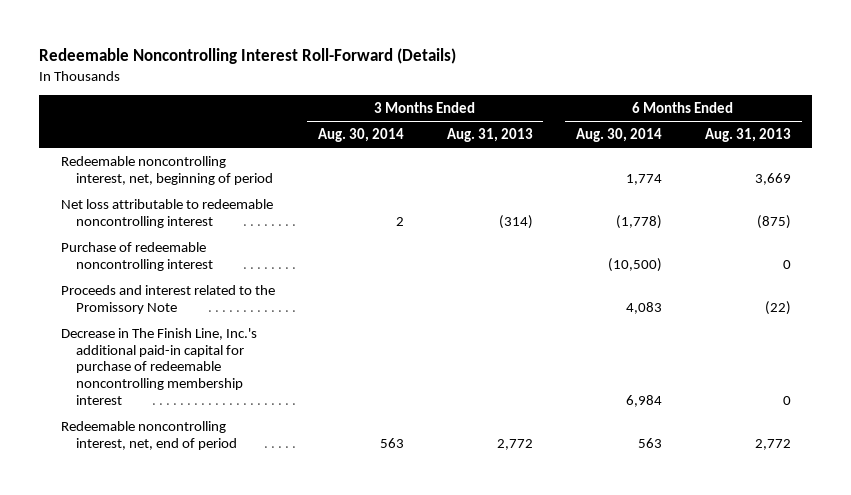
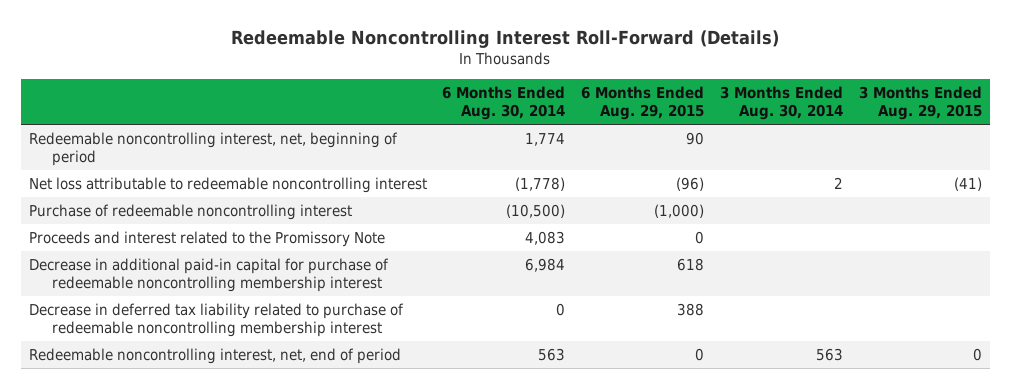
- | 3 Months Ended Aug. 30, 2014 | 3 Months Ended Aug. 31, 2013 | 6 Months Ended Aug. 30, 2014 | 6 Months Ended Aug. 31, 2013
+ | 6 Months Ended Aug. 30, 2014 | 6 Months Ended Aug. 29, 2015 | 3 Months Ended Aug. 30, 2014 | 3 Months Ended Aug. 29, 2015
- Decrease in The Finish Line, Inc.'s additional paid-in capital for purchase of redeemable noncontrolling membership interest | | | 6,984 | 0
+ Decrease in additional paid-in capital for purchase of redeemable noncontrolling membership interest | 6,984 | 618 | |
+ Decrease in deferred tax liability related to purchase of redeemable noncontrolling membership interest | 0 | 388 | |

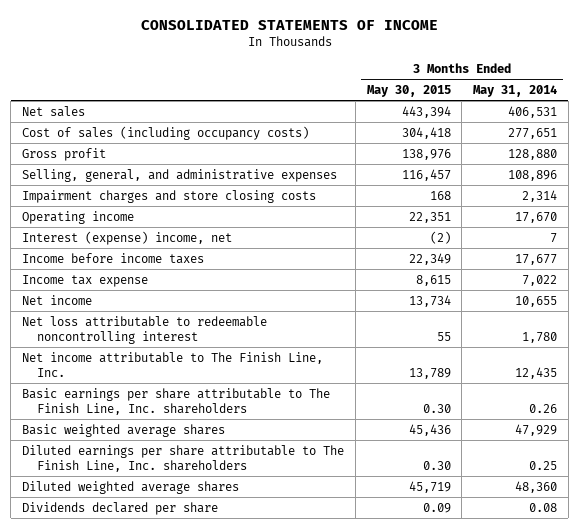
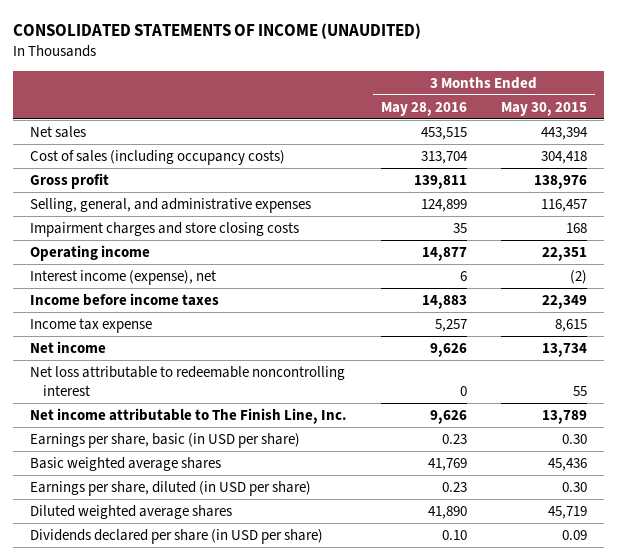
- CONSOLIDATED STATEMENTS OF INCOME
+ CONSOLIDATED STATEMENTS OF INCOME (UNAUDITED)
- | 3 Months Ended May 30, 2015 | 3 Months Ended May 31, 2014
+ | 3 Months Ended May 28, 2016 | 3 Months Ended May 30, 2015
- Interest (expense) income, net | (2) | 7
+ Interest income (expense), net | 6 | (2)
- Basic earnings per share attributable to The Finish Line, Inc. shareholders | 0.30 | 0.26
+ Earnings per share, basic (in USD per share) | 0.23 | 0.30
- Diluted earnings per share attributable to The Finish Line, Inc. shareholders | 0.30 | 0.25
+ Earnings per share, diluted (in USD per share) | 0.23 | 0.30
- Dividends declared per share | 0.09 | 0.08
+ Dividends declared per share (in USD per share) | 0.10 | 0.09

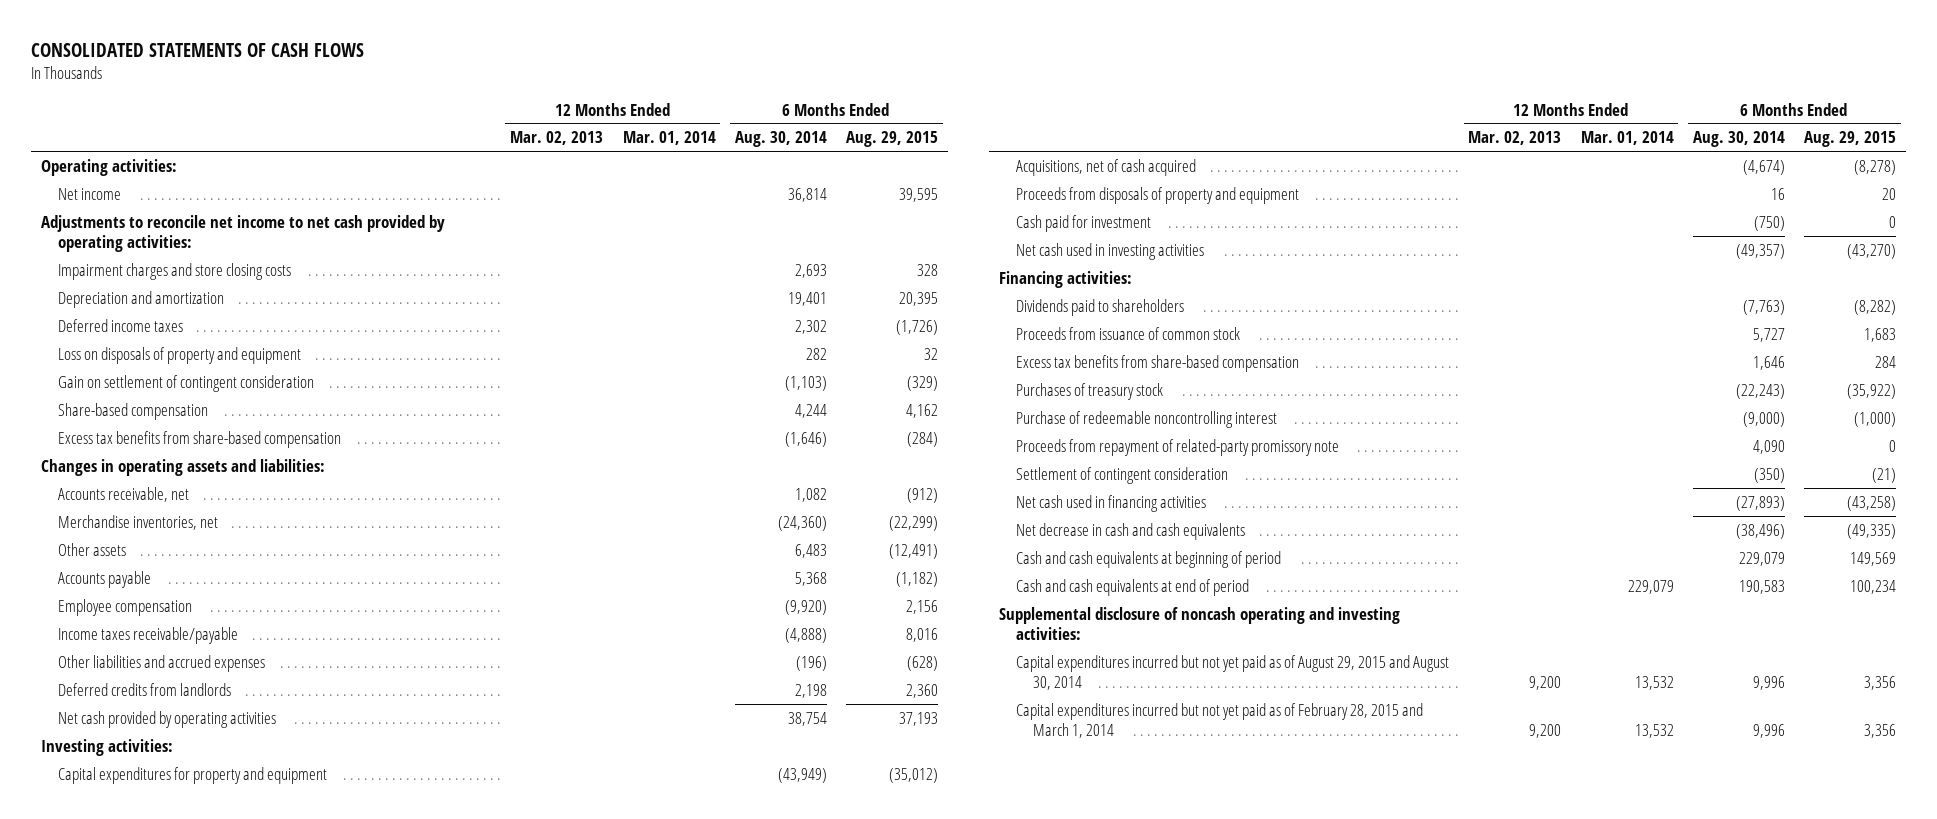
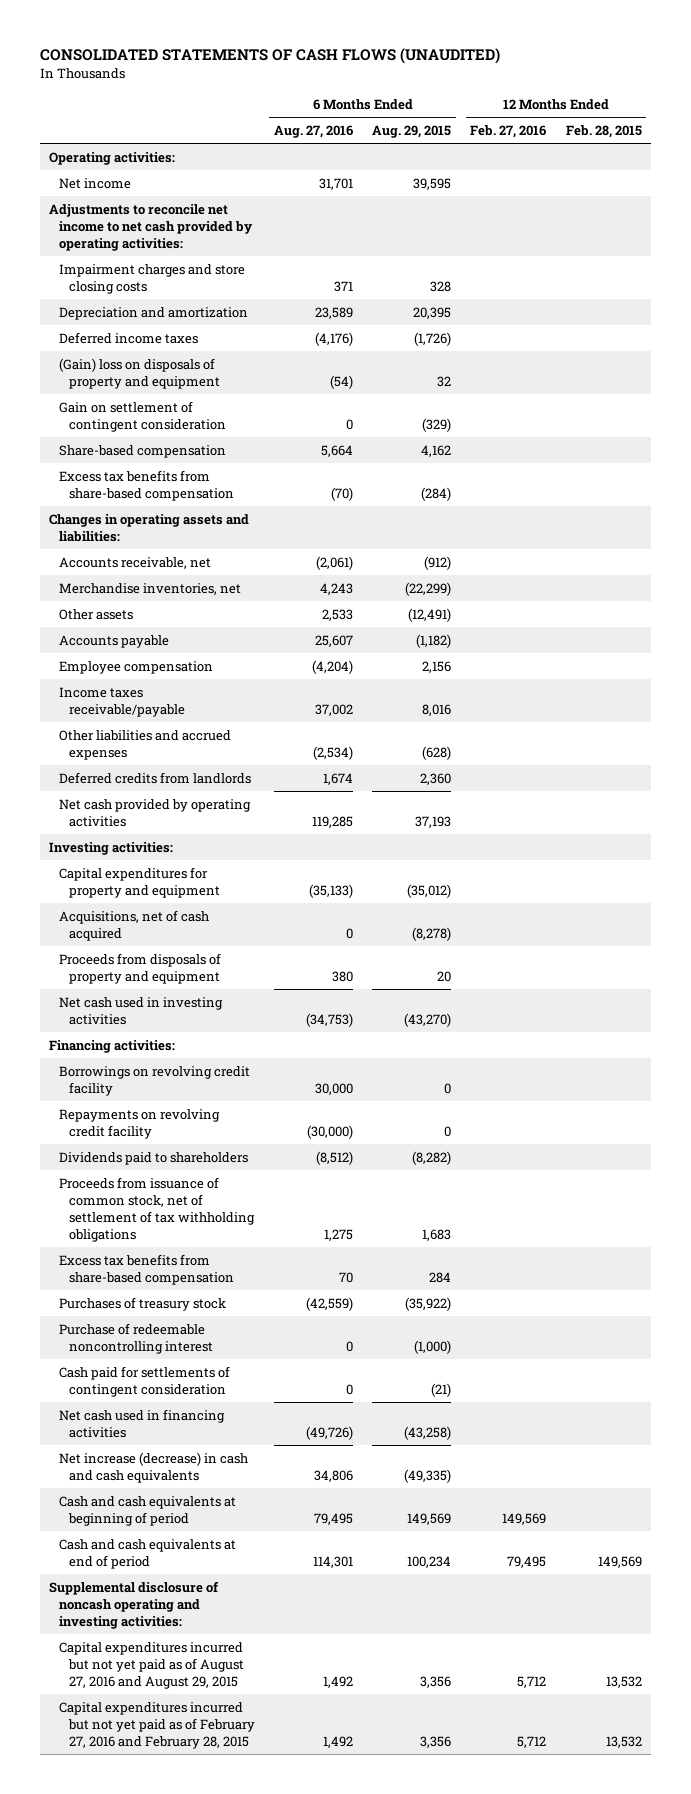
- CONSOLIDATED STATEMENTS OF CASH FLOWS
+ CONSOLIDATED STATEMENTS OF CASH FLOWS (UNAUDITED)
- | 12 Months Ended Mar. 02, 2013 | 12 Months Ended Mar. 01, 2014 | 6 Months Ended Aug. 30, 2014 | 6 Months Ended Aug. 29, 2015
+ | 6 Months Ended Aug. 27, 2016 | 6 Months Ended Aug. 29, 2015 | 12 Months Ended Feb. 27, 2016 | 12 Months Ended Feb. 28, 2015
- Loss on disposals of property and equipment | | | 282 | 32
+ (Gain) loss on disposals of property and equipment | (54) | 32 | |
- Cash paid for investment | | | (750) | 0
+ Borrowings on revolving credit facility | 30,000 | 0 | |
+ Repayments on revolving credit facility | (30,000) | 0 | |
- Proceeds from issuance of common stock | | | 5,727 | 1,683
+ Proceeds from issuance of common stock, net of settlement of tax withholding obligations | 1,275 | 1,683 | |
- Proceeds from repayment of related-party promissory note | | | 4,090 | 0
- Settlement of contingent consideration | | | (350) | (21)
+ Cash paid for settlements of contingent consideration | 0 | (21) | |
- Net decrease in cash and cash equivalents | | | (38,496) | (49,335)
+ Net increase (decrease) in cash and cash equivalents | 34,806 | (49,335) | |
- Capital expenditures incurred but not yet paid as of August 29, 2015 and August 30, 2014 | 9,200 | 13,532 | 9,996 | 3,356
- Capital expenditures incurred but not yet paid as of February 28, 2015 and March 1, 2014 | 9,200 | 13,532 | 9,996 | 3,356
+ Capital expenditures incurred but not yet paid as of August 27, 2016 and August 29, 2015 | 1,492 | 3,356 | 5,712 | 13,532
+ Capital expenditures incurred but not yet paid as of February 27, 2016 and February 28, 2015 | 1,492 | 3,356 | 5,712 | 13,532

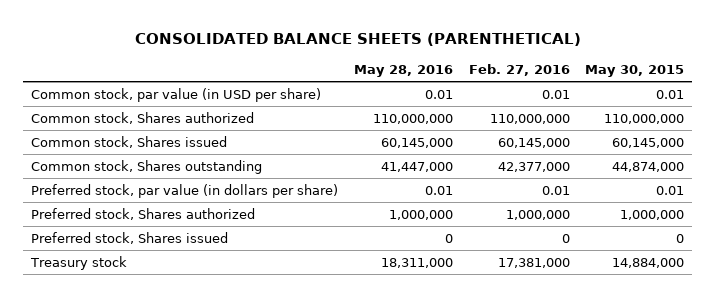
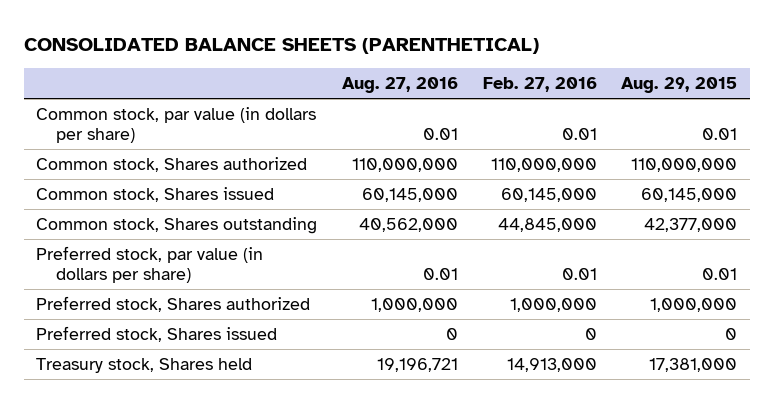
- | May 28, 2016 | Feb. 27, 2016 | May 30, 2015
+ | Aug. 27, 2016 | Feb. 27, 2016 | Aug. 29, 2015
- Common stock, par value (in USD per share) | 0.01 | 0.01 | 0.01
+ Common stock, par value (in dollars per share) | 0.01 | 0.01 | 0.01
- Common stock, Shares outstanding | 41,447,000 | 42,377,000 | 44,874,000
+ Common stock, Shares outstanding | 40,562,000 | 44,845,000 | 42,377,000
- Treasury stock | 18,311,000 | 17,381,000 | 14,884,000
+ Treasury stock, Shares held | 19,196,721 | 14,913,000 | 17,381,000

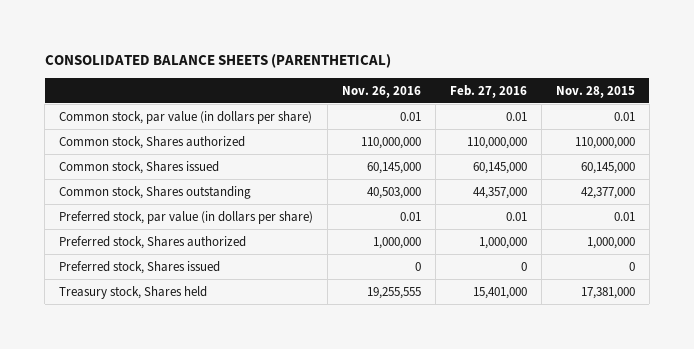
- | Aug. 27, 2016 | Feb. 27, 2016 | Aug. 29, 2015
+ | Nov. 26, 2016 | Feb. 27, 2016 | Nov. 28, 2015
- Common stock, Shares outstanding | 40,562,000 | 44,845,000 | 42,377,000
+ Common stock, Shares outstanding | 40,503,000 | 44,357,000 | 42,377,000
- Treasury stock, Shares held | 19,196,721 | 14,913,000 | 17,381,000
+ Treasury stock, Shares held | 19,255,555 | 15,401,000 | 17,381,000

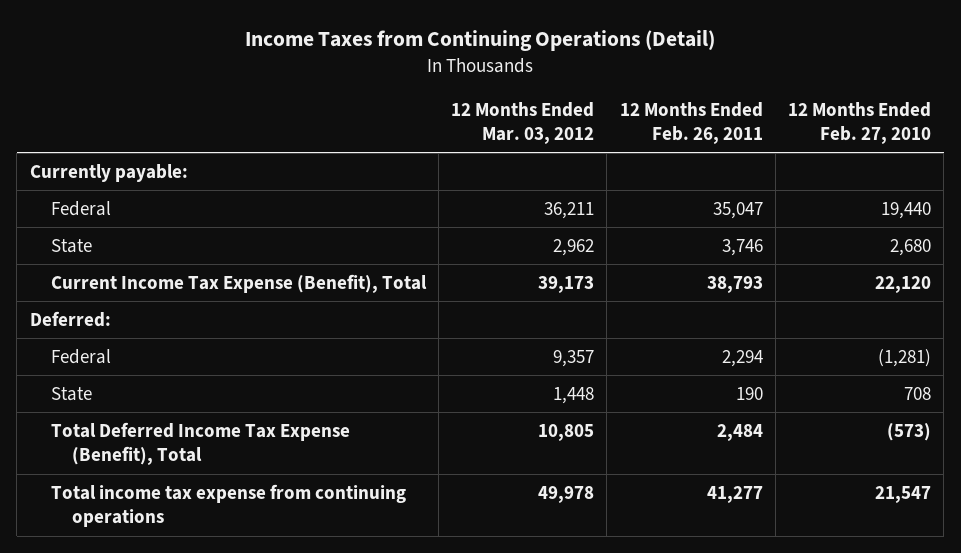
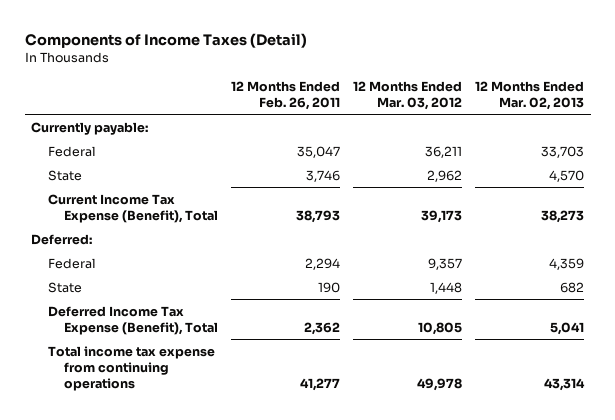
- Income Taxes from Continuing Operations (Detail)
+ Components of Income Taxes (Detail)
- | 12 Months Ended Mar. 03, 2012 | 12 Months Ended Feb. 26, 2011 | 12 Months Ended Feb. 27, 2010
+ | 12 Months Ended Feb. 26, 2011 | 12 Months Ended Mar. 03, 2012 | 12 Months Ended Mar. 02, 2013
- Total Deferred Income Tax Expense (Benefit), Total | 10,805 | 2,484 | (573)
+ Deferred Income Tax Expense (Benefit), Total | 2,362 | 10,805 | 5,041

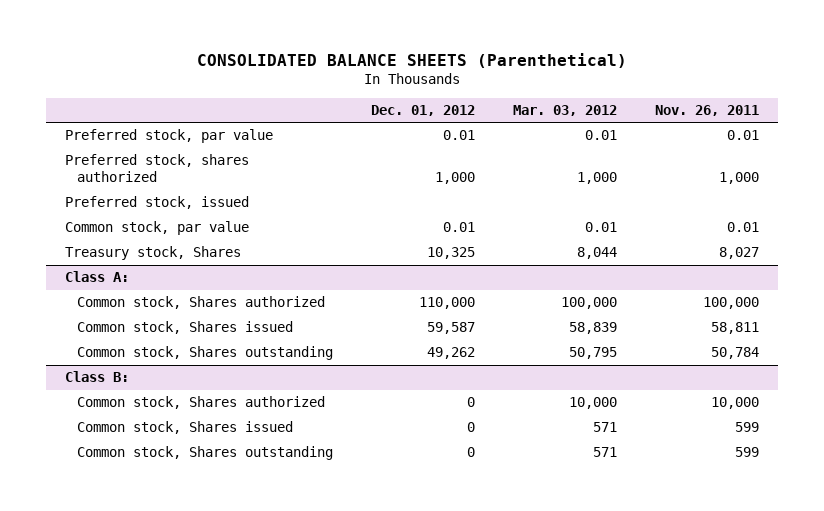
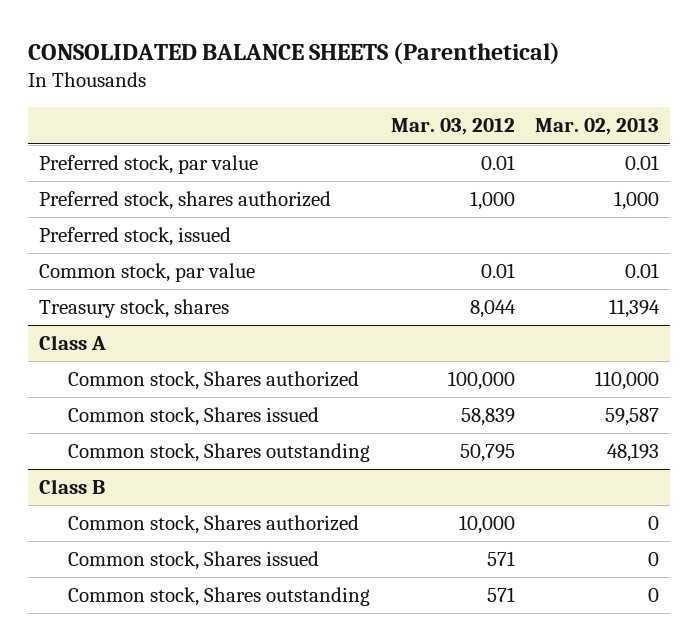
- | Dec. 01, 2012 | Mar. 03, 2012 | Nov. 26, 2011
+ | Mar. 03, 2012 | Mar. 02, 2013
- Treasury stock, Shares | 10,325 | 8,044 | 8,027
- Class A:
+ Treasury stock, shares | 8,044 | 11,394
+ Class A
- Class B:
+ Class B

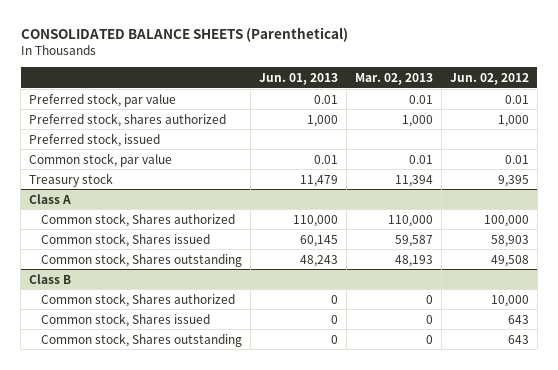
- | Mar. 03, 2012 | Mar. 02, 2013
+ | Jun. 01, 2013 | Mar. 02, 2013 | Jun. 02, 2012
- Treasury stock, shares | 8,044 | 11,394
+ Treasury stock | 11,479 | 11,394 | 9,395

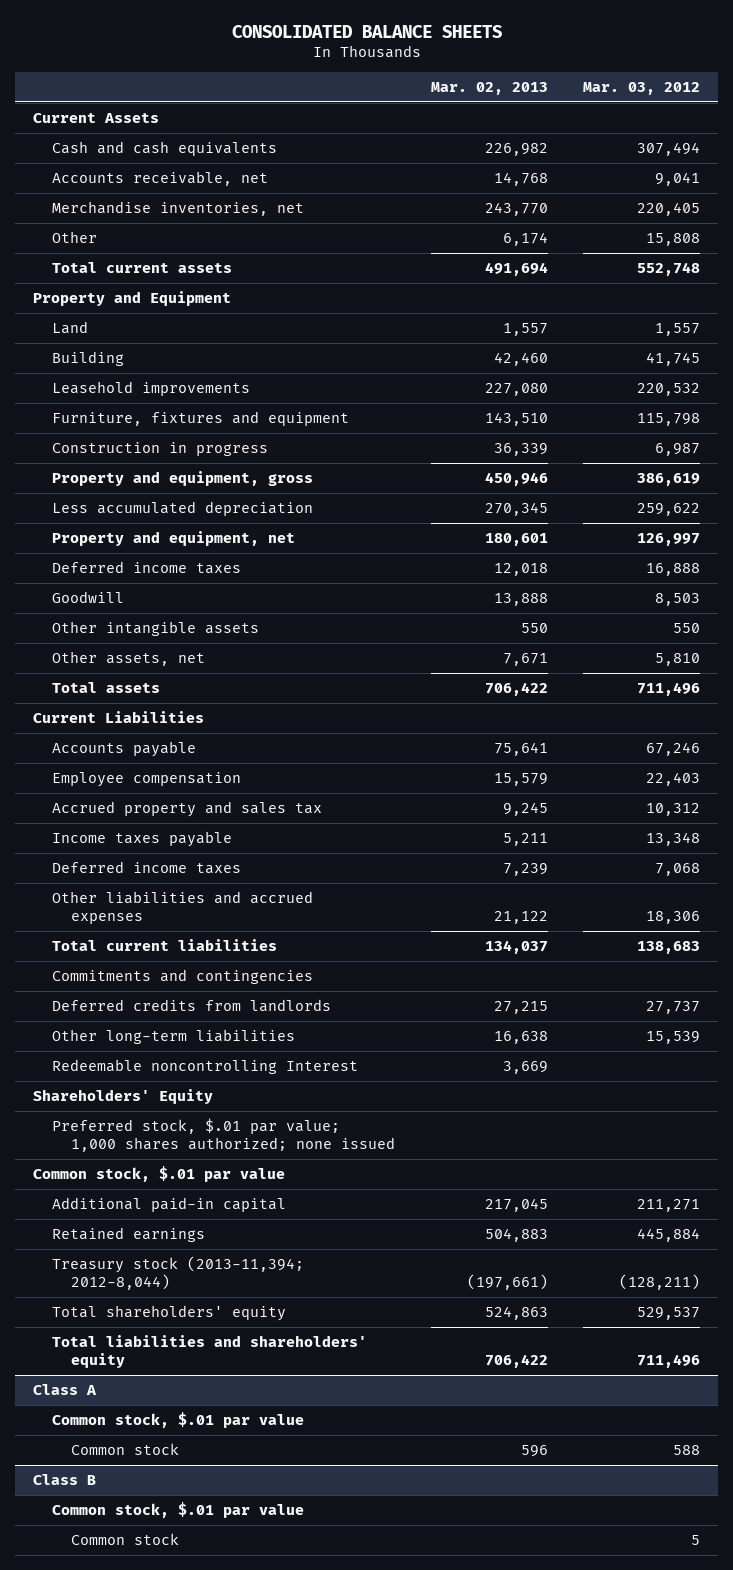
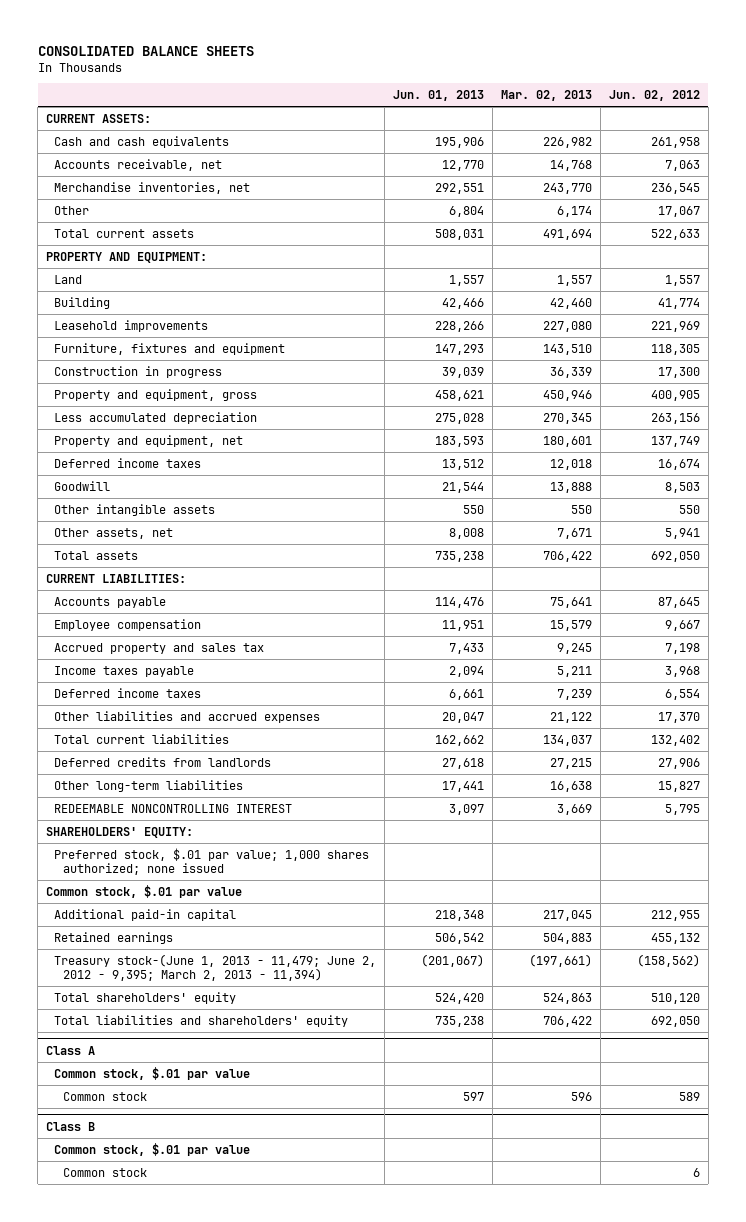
- | Mar. 02, 2013 | Mar. 03, 2012
+ | Jun. 01, 2013 | Mar. 02, 2013 | Jun. 02, 2012
- Current Assets
+ CURRENT ASSETS:
- Property and Equipment
+ PROPERTY AND EQUIPMENT:
- Current Liabilities
+ CURRENT LIABILITIES:
- Commitments and contingencies
- Redeemable noncontrolling Interest | 3,669 |
- Shareholders' Equity
+ REDEEMABLE NONCONTROLLING INTEREST | 3,097 | 3,669 | 5,795
+ SHAREHOLDERS' EQUITY:
- Treasury stock (2013-11,394; 2012-8,044) | (197,661) | (128,211)
+ Treasury stock-(June 1, 2013 - 11,479; June 2, 2012 - 9,395; March 2, 2013 - 11,394) | (201,067) | (197,661) | (158,562)

